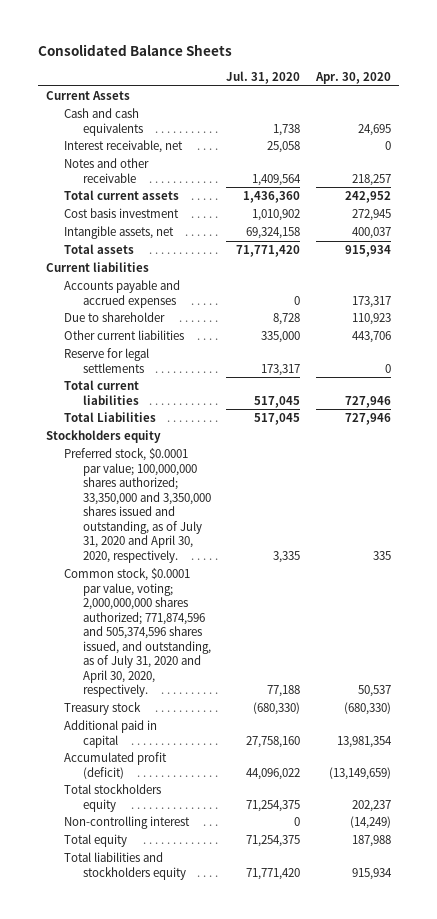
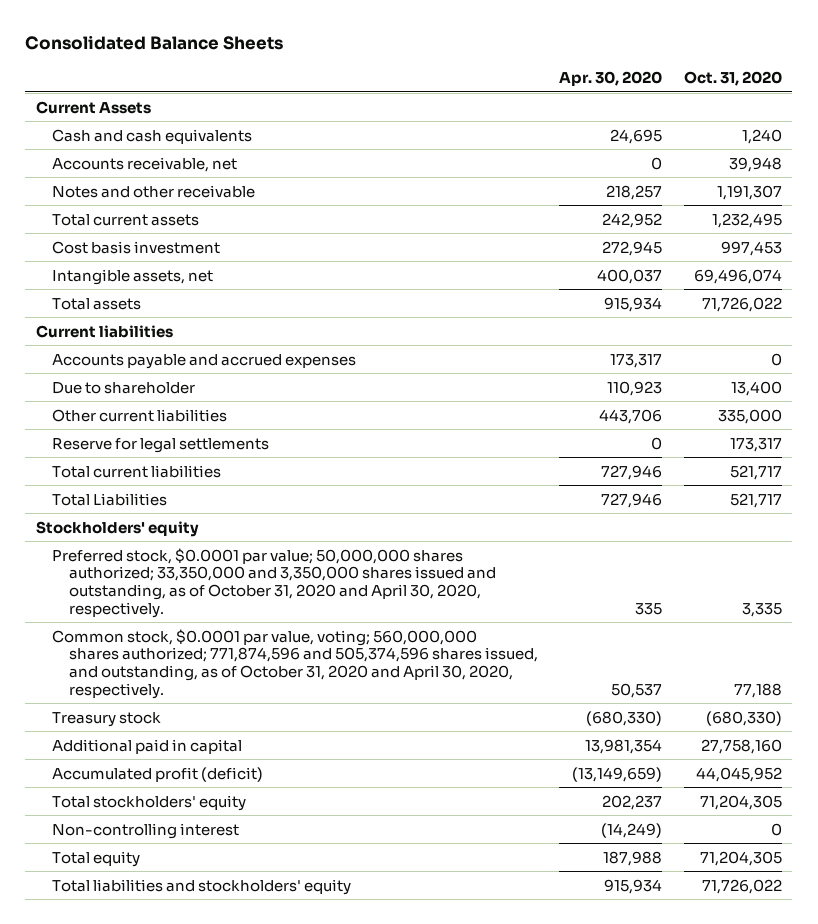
- | Jul. 31, 2020 | Apr. 30, 2020
+ | Apr. 30, 2020 | Oct. 31, 2020
- Interest receivable, net | 25,058 | 0
+ Accounts receivable, net | 0 | 39,948
- Stockholders equity
- Preferred stock, $0.0001 par value; 100,000,000 shares authorized; 33,350,000 and 3,350,000 shares issued and outstanding, as of July 31, 2020 and April 30, 2020, respectively. | 3,335 | 335
- Common stock, $0.0001 par value, voting; 2,000,000,000 shares authorized; 771,874,596 and 505,374,596 shares issued, and outstanding, as of July 31, 2020 and April 30, 2020, respectively. | 77,188 | 50,537
+ Stockholders' equity
+ Preferred stock, $0.0001 par value; 50,000,000 shares authorized; 33,350,000 and 3,350,000 shares issued and outstanding, as of October 31, 2020 and April 30, 2020, respectively. | 335 | 3,335
+ Common stock, $0.0001 par value, voting; 560,000,000 shares authorized; 771,874,596 and 505,374,596 shares issued, and outstanding, as of October 31, 2020 and April 30, 2020, respectively. | 50,537 | 77,188
- Total stockholders equity | 71,254,375 | 202,237
+ Total stockholders' equity | 202,237 | 71,204,305
- Total liabilities and stockholders equity | 71,771,420 | 915,934
+ Total liabilities and stockholders' equity | 915,934 | 71,726,022

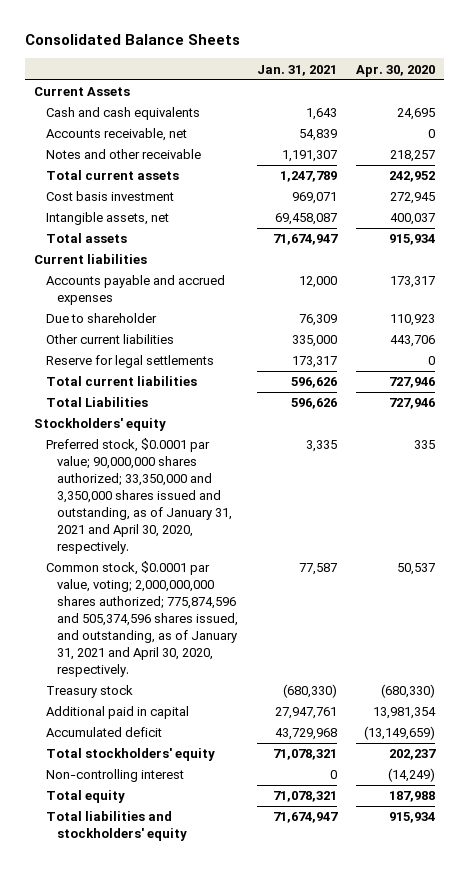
- | Apr. 30, 2020 | Oct. 31, 2020
+ | Jan. 31, 2021 | Apr. 30, 2020
- Preferred stock, $0.0001 par value; 50,000,000 shares authorized; 33,350,000 and 3,350,000 shares issued and outstanding, as of October 31, 2020 and April 30, 2020, respectively. | 335 | 3,335
- Common stock, $0.0001 par value, voting; 560,000,000 shares authorized; 771,874,596 and 505,374,596 shares issued, and outstanding, as of October 31, 2020 and April 30, 2020, respectively. | 50,537 | 77,188
+ Preferred stock, $0.0001 par value; 90,000,000 shares authorized; 33,350,000 and 3,350,000 shares issued and outstanding, as of January 31, 2021 and April 30, 2020, respectively. | 3,335 | 335
+ Common stock, $0.0001 par value, voting; 2,000,000,000 shares authorized; 775,874,596 and 505,374,596 shares issued, and outstanding, as of January 31, 2021 and April 30, 2020, respectively. | 77,587 | 50,537
- Accumulated profit (deficit) | (13,149,659) | 44,045,952
+ Accumulated deficit | 43,729,968 | (13,149,659)

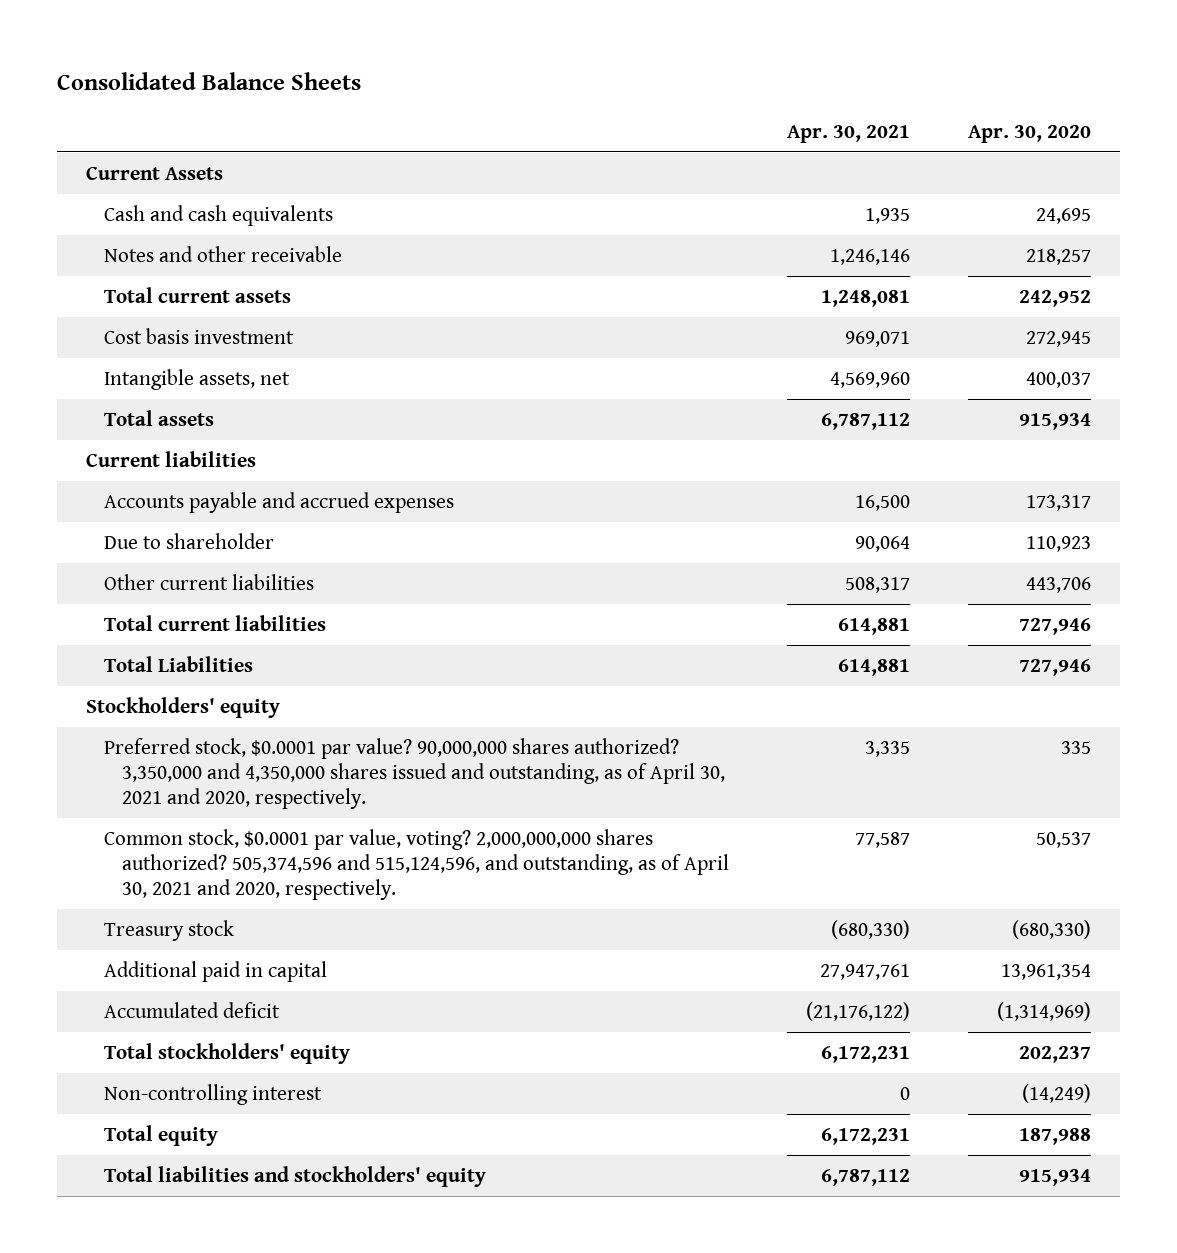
- | Jan. 31, 2021 | Apr. 30, 2020
+ | Apr. 30, 2021 | Apr. 30, 2020
- Accounts receivable, net | 54,839 | 0
- Reserve for legal settlements | 173,317 | 0
- Preferred stock, $0.0001 par value; 90,000,000 shares authorized; 33,350,000 and 3,350,000 shares issued and outstanding, as of January 31, 2021 and April 30, 2020, respectively. | 3,335 | 335
- Common stock, $0.0001 par value, voting; 2,000,000,000 shares authorized; 775,874,596 and 505,374,596 shares issued, and outstanding, as of January 31, 2021 and April 30, 2020, respectively. | 77,587 | 50,537
+ Preferred stock, $0.0001 par value? 90,000,000 shares authorized? 3,350,000 and 4,350,000 shares issued and outstanding, as of April 30, 2021 and 2020, respectively. | 3,335 | 335
+ Common stock, $0.0001 par value, voting? 2,000,000,000 shares authorized? 505,374,596 and 515,124,596, and outstanding, as of April 30, 2021 and 2020, respectively. | 77,587 | 50,537
- Additional paid in capital | 27,947,761 | 13,981,354
- Accumulated deficit | 43,729,968 | (13,149,659)
+ Additional paid in capital | 27,947,761 | 13,961,354
+ Accumulated deficit | (21,176,122) | (1,314,969)

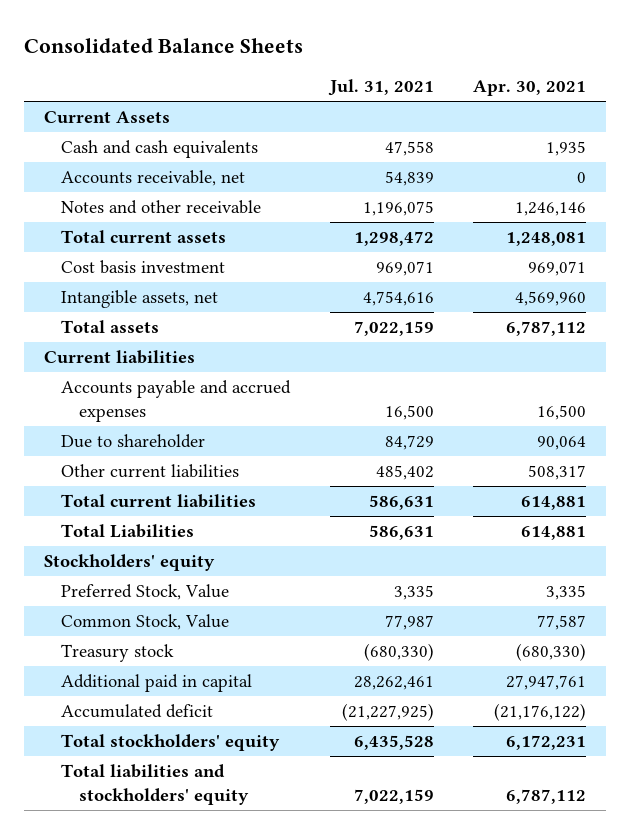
- | Apr. 30, 2021 | Apr. 30, 2020
+ | Jul. 31, 2021 | Apr. 30, 2021
+ Accounts receivable, net | 54,839 | 0
- Preferred stock, $0.0001 par value? 90,000,000 shares authorized? 3,350,000 and 4,350,000 shares issued and outstanding, as of April 30, 2021 and 2020, respectively. | 3,335 | 335
- Common stock, $0.0001 par value, voting? 2,000,000,000 shares authorized? 505,374,596 and 515,124,596, and outstanding, as of April 30, 2021 and 2020, respectively. | 77,587 | 50,537
+ Preferred Stock, Value | 3,335 | 3,335
+ Common Stock, Value | 77,987 | 77,587
- Non-controlling interest | 0 | (14,249)
- Total equity | 6,172,231 | 187,988

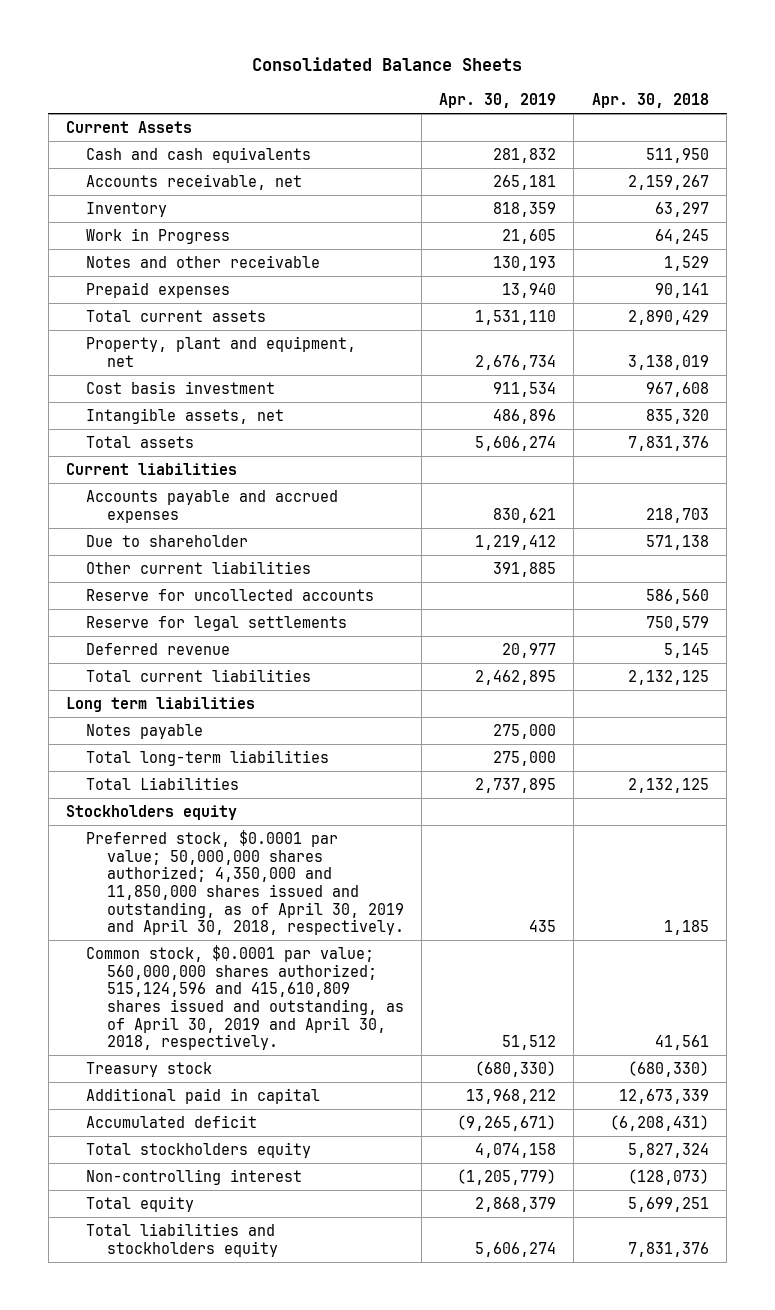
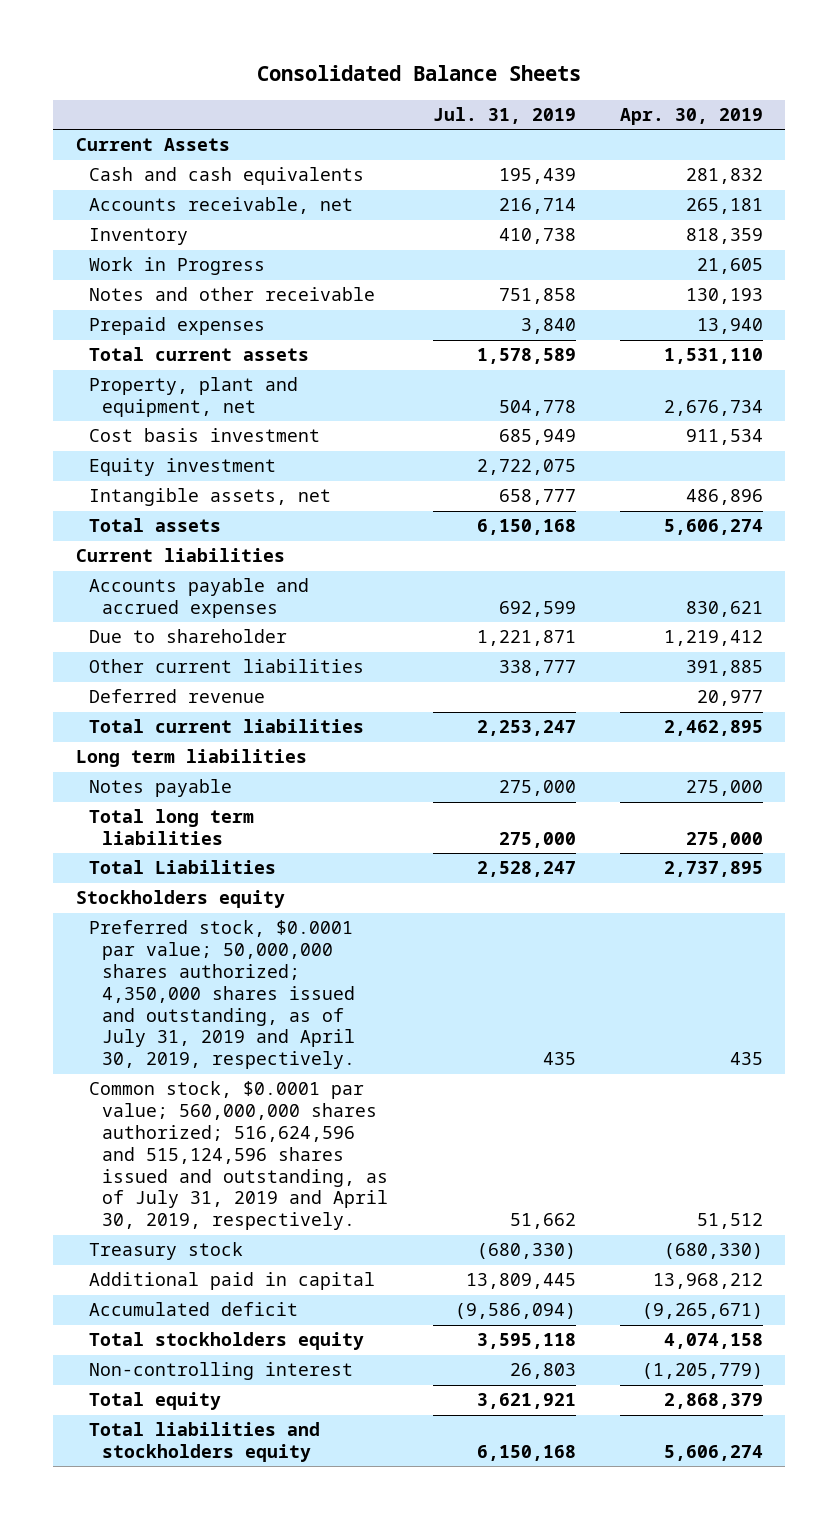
- | Apr. 30, 2019 | Apr. 30, 2018
+ | Jul. 31, 2019 | Apr. 30, 2019
+ Equity investment | 2,722,075 |
- Reserve for uncollected accounts | | 586,560
- Reserve for legal settlements | | 750,579
- Total long-term liabilities | 275,000 |
+ Total long term liabilities | 275,000 | 275,000
- Preferred stock, $0.0001 par value; 50,000,000 shares authorized; 4,350,000 and 11,850,000 shares issued and outstanding, as of April 30, 2019 and April 30, 2018, respectively. | 435 | 1,185
- Common stock, $0.0001 par value; 560,000,000 shares authorized; 515,124,596 and 415,610,809 shares issued and outstanding, as of April 30, 2019 and April 30, 2018, respectively. | 51,512 | 41,561
+ Preferred stock, $0.0001 par value; 50,000,000 shares authorized; 4,350,000 shares issued and outstanding, as of July 31, 2019 and April 30, 2019, respectively. | 435 | 435
+ Common stock, $0.0001 par value; 560,000,000 shares authorized; 516,624,596 and 515,124,596 shares issued and outstanding, as of July 31, 2019 and April 30, 2019, respectively. | 51,662 | 51,512

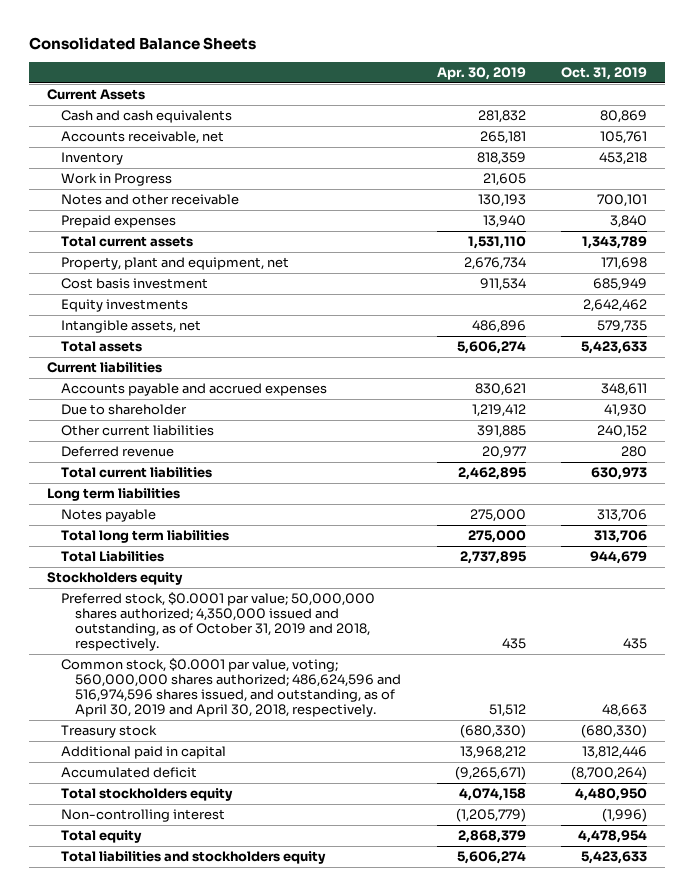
- | Jul. 31, 2019 | Apr. 30, 2019
+ | Apr. 30, 2019 | Oct. 31, 2019
- Equity investment | 2,722,075 |
+ Equity investments | | 2,642,462
- Preferred stock, $0.0001 par value; 50,000,000 shares authorized; 4,350,000 shares issued and outstanding, as of July 31, 2019 and April 30, 2019, respectively. | 435 | 435
- Common stock, $0.0001 par value; 560,000,000 shares authorized; 516,624,596 and 515,124,596 shares issued and outstanding, as of July 31, 2019 and April 30, 2019, respectively. | 51,662 | 51,512
+ Preferred stock, $0.0001 par value; 50,000,000 shares authorized; 4,350,000 issued and outstanding, as of October 31, 2019 and 2018, respectively. | 435 | 435
+ Common stock, $0.0001 par value, voting; 560,000,000 shares authorized; 486,624,596 and 516,974,596 shares issued, and outstanding, as of April 30, 2019 and April 30, 2018, respectively. | 51,512 | 48,663

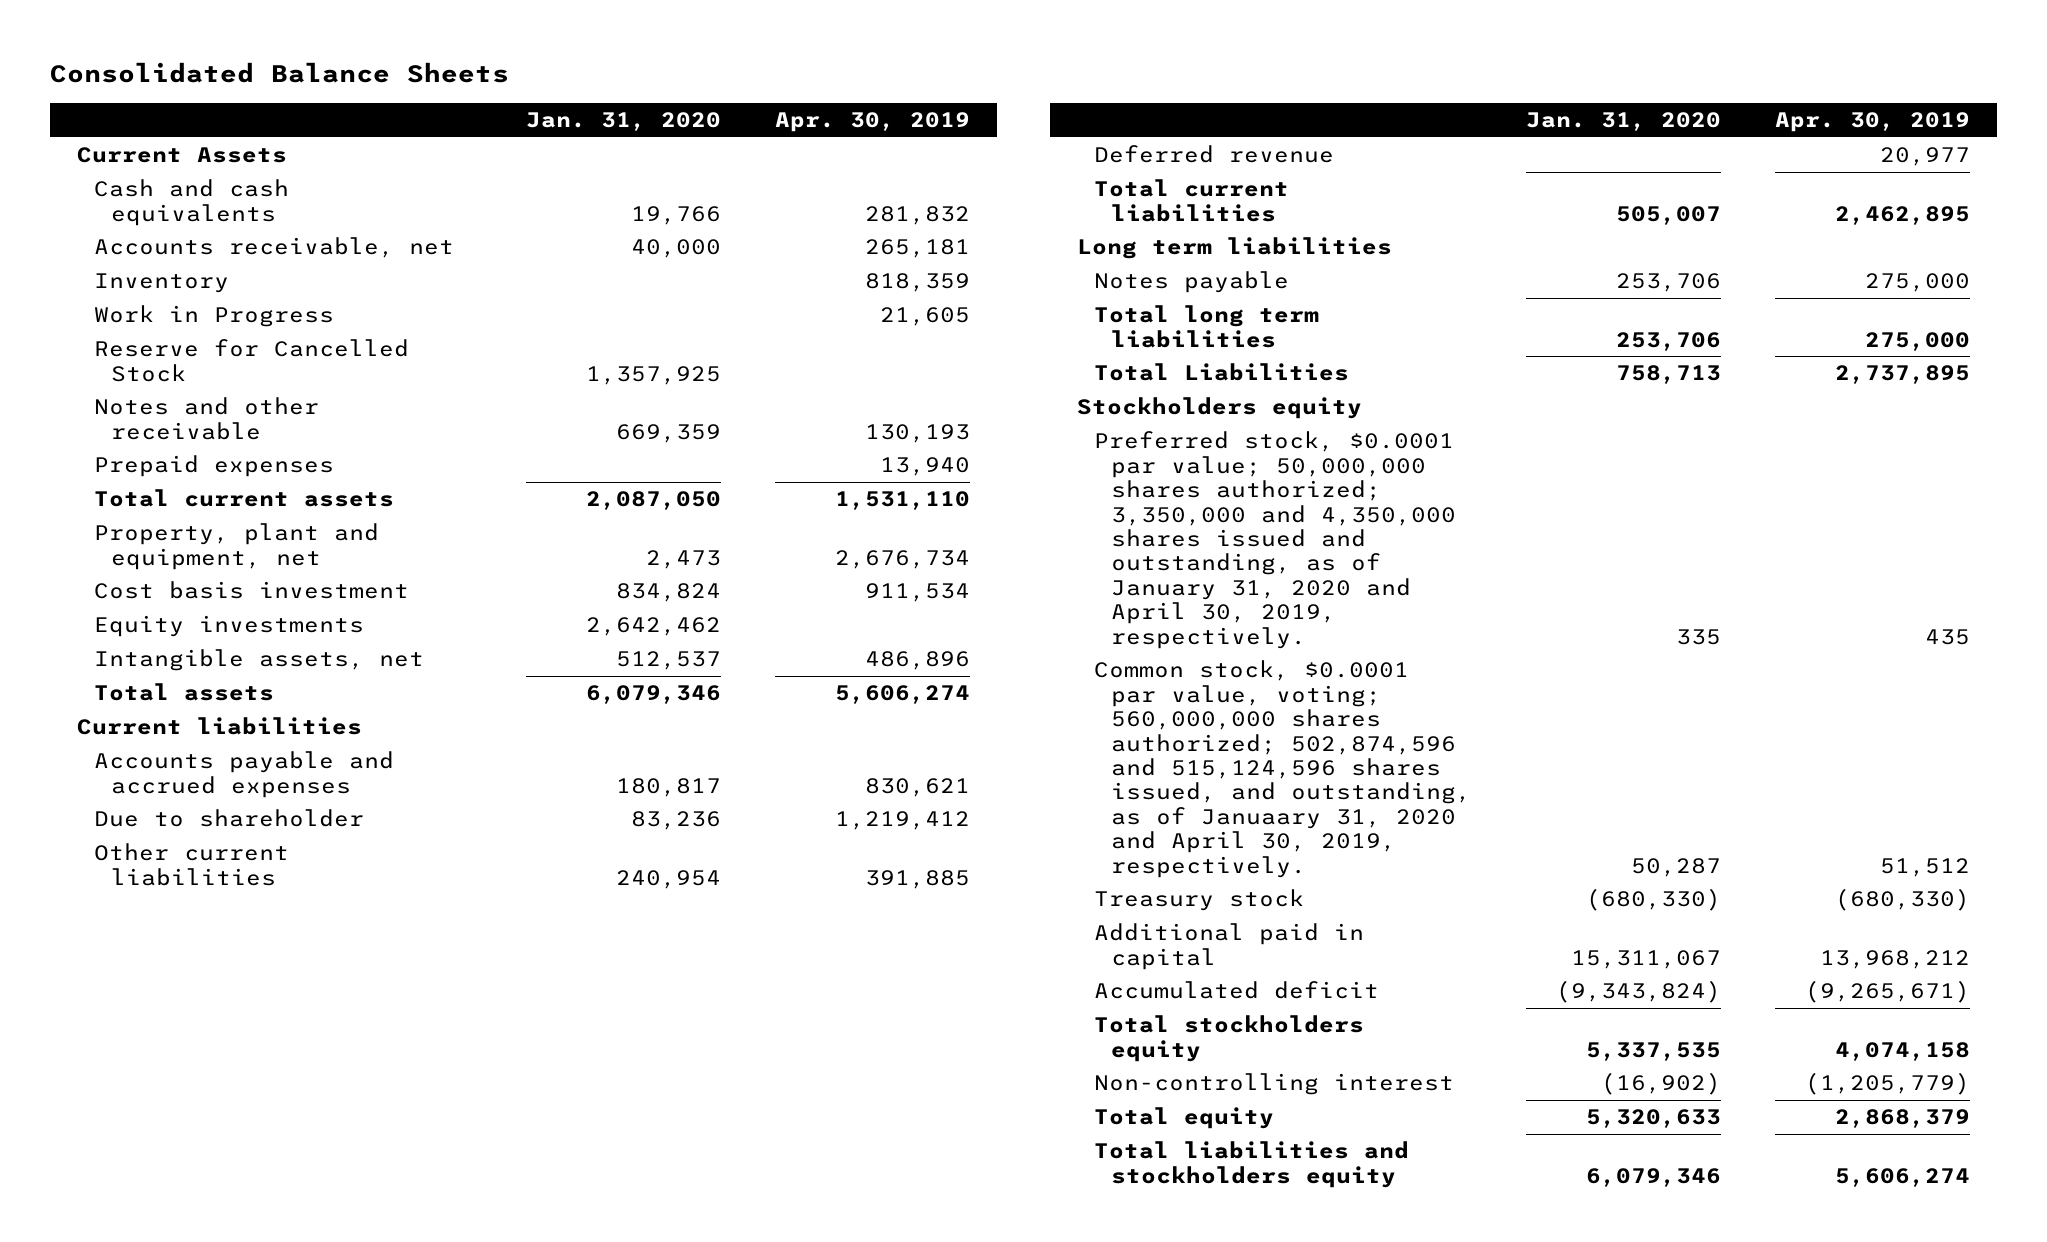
- | Apr. 30, 2019 | Oct. 31, 2019
+ | Jan. 31, 2020 | Apr. 30, 2019
+ Reserve for Cancelled Stock | 1,357,925 |
- Preferred stock, $0.0001 par value; 50,000,000 shares authorized; 4,350,000 issued and outstanding, as of October 31, 2019 and 2018, respectively. | 435 | 435
- Common stock, $0.0001 par value, voting; 560,000,000 shares authorized; 486,624,596 and 516,974,596 shares issued, and outstanding, as of April 30, 2019 and April 30, 2018, respectively. | 51,512 | 48,663
+ Preferred stock, $0.0001 par value; 50,000,000 shares authorized; 3,350,000 and 4,350,000 shares issued and outstanding, as of January 31, 2020 and April 30, 2019, respectively. | 335 | 435
+ Common stock, $0.0001 par value, voting; 560,000,000 shares authorized; 502,874,596 and 515,124,596 shares issued, and outstanding, as of Januaary 31, 2020 and April 30, 2019, respectively. | 50,287 | 51,512

